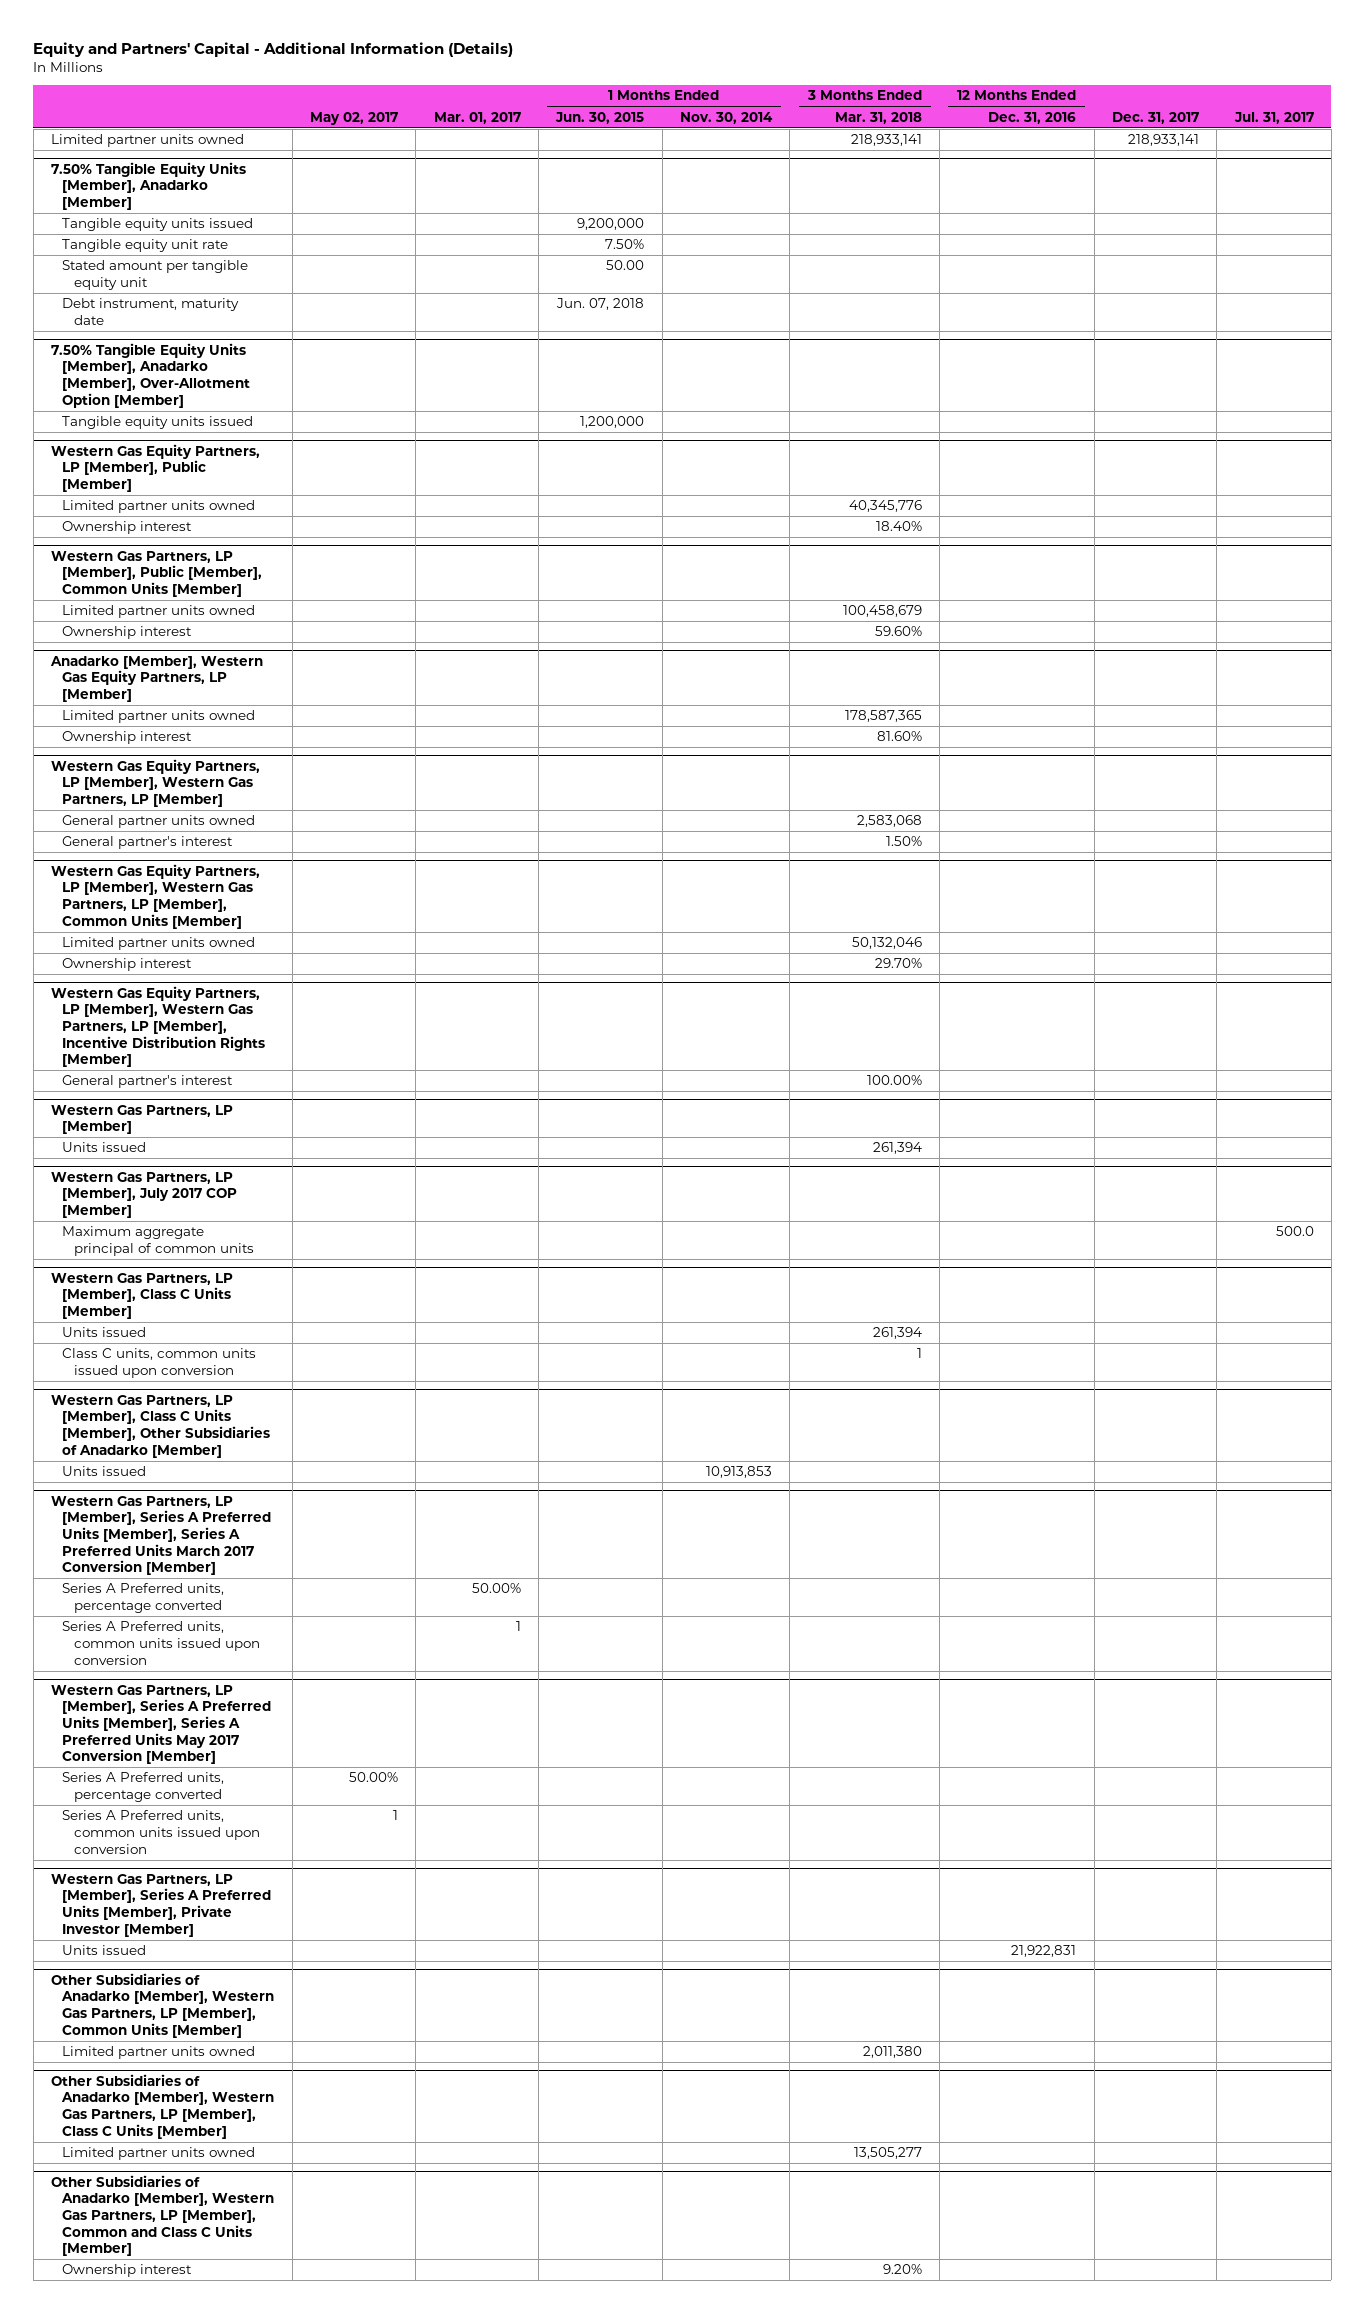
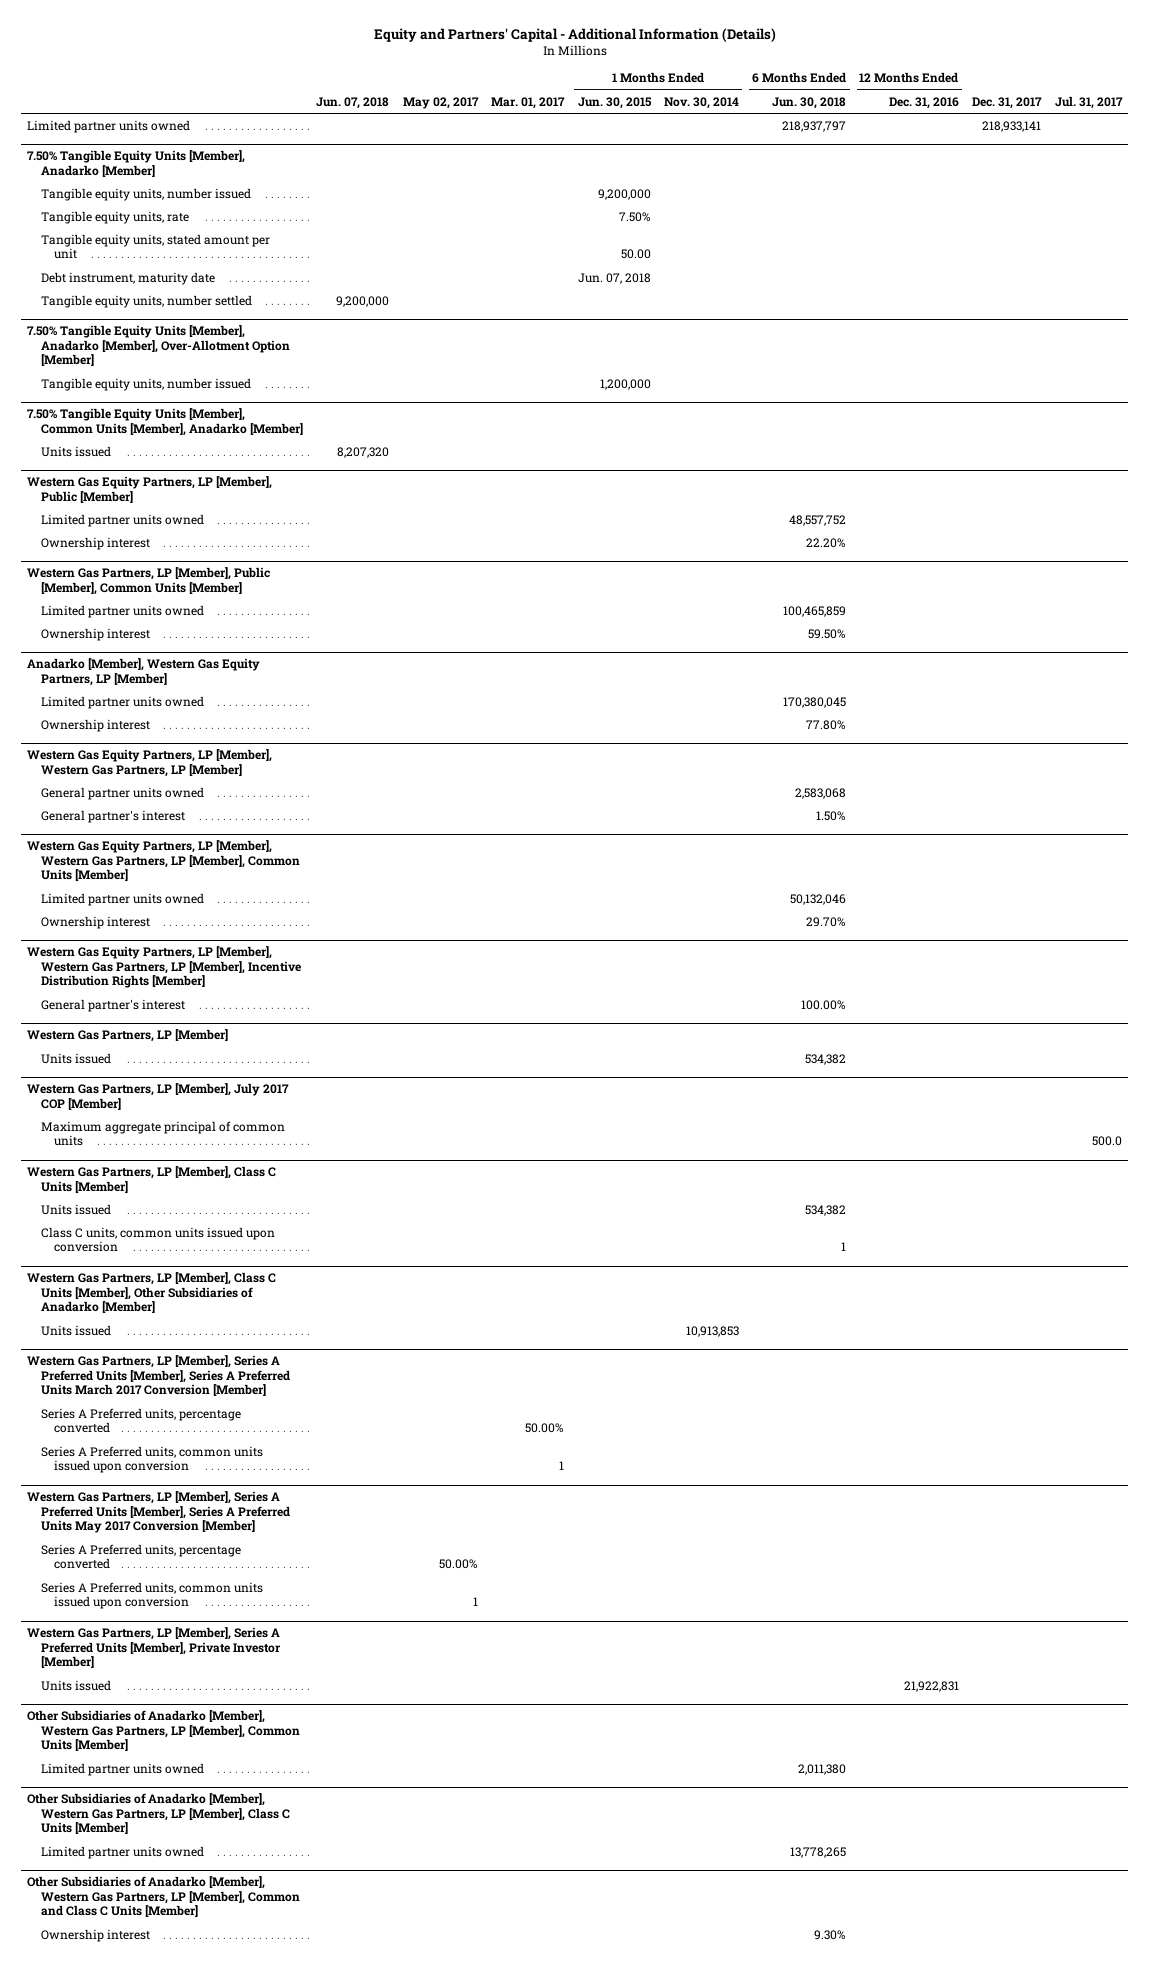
- | May 02, 2017 | Mar. 01, 2017 | 1 Months Ended Jun. 30, 2015 | 1 Months Ended Nov. 30, 2014 | 3 Months Ended Mar. 31, 2018 | 12 Months Ended Dec. 31, 2016 | Dec. 31, 2017 | Jul. 31, 2017
+ | Jun. 07, 2018 | May 02, 2017 | Mar. 01, 2017 | 1 Months Ended Jun. 30, 2015 | 1 Months Ended Nov. 30, 2014 | 6 Months Ended Jun. 30, 2018 | 12 Months Ended Dec. 31, 2016 | Dec. 31, 2017 | Jul. 31, 2017
@ 7.50% Tangible Equity Units [Member], Anadarko [Member]
- Tangible equity units issued | | | 9,200,000 | | | | |
- Tangible equity unit rate | | | 7.50% | | | | |
- Stated amount per tangible equity unit | | | 50.00 | | | | |
+ Tangible equity units, number issued | | | | 9,200,000 | | | | |
+ Tangible equity units, rate | | | | 7.50% | | | | |
+ Tangible equity units, stated amount per unit | | | | 50.00 | | | | |
+ Tangible equity units, number settled | 9,200,000 | | | | | | | |
@ 7.50% Tangible Equity Units [Member], Anadarko [Member], Over-Allotment Option [Member]
- Tangible equity units issued | | | 1,200,000 | | | | |
+ Tangible equity units, number issued | | | | 1,200,000 | | | | |
+ 7.50% Tangible Equity Units [Member], Common Units [Member], Anadarko [Member]
+ Units issued | 8,207,320 | | | | | | | |

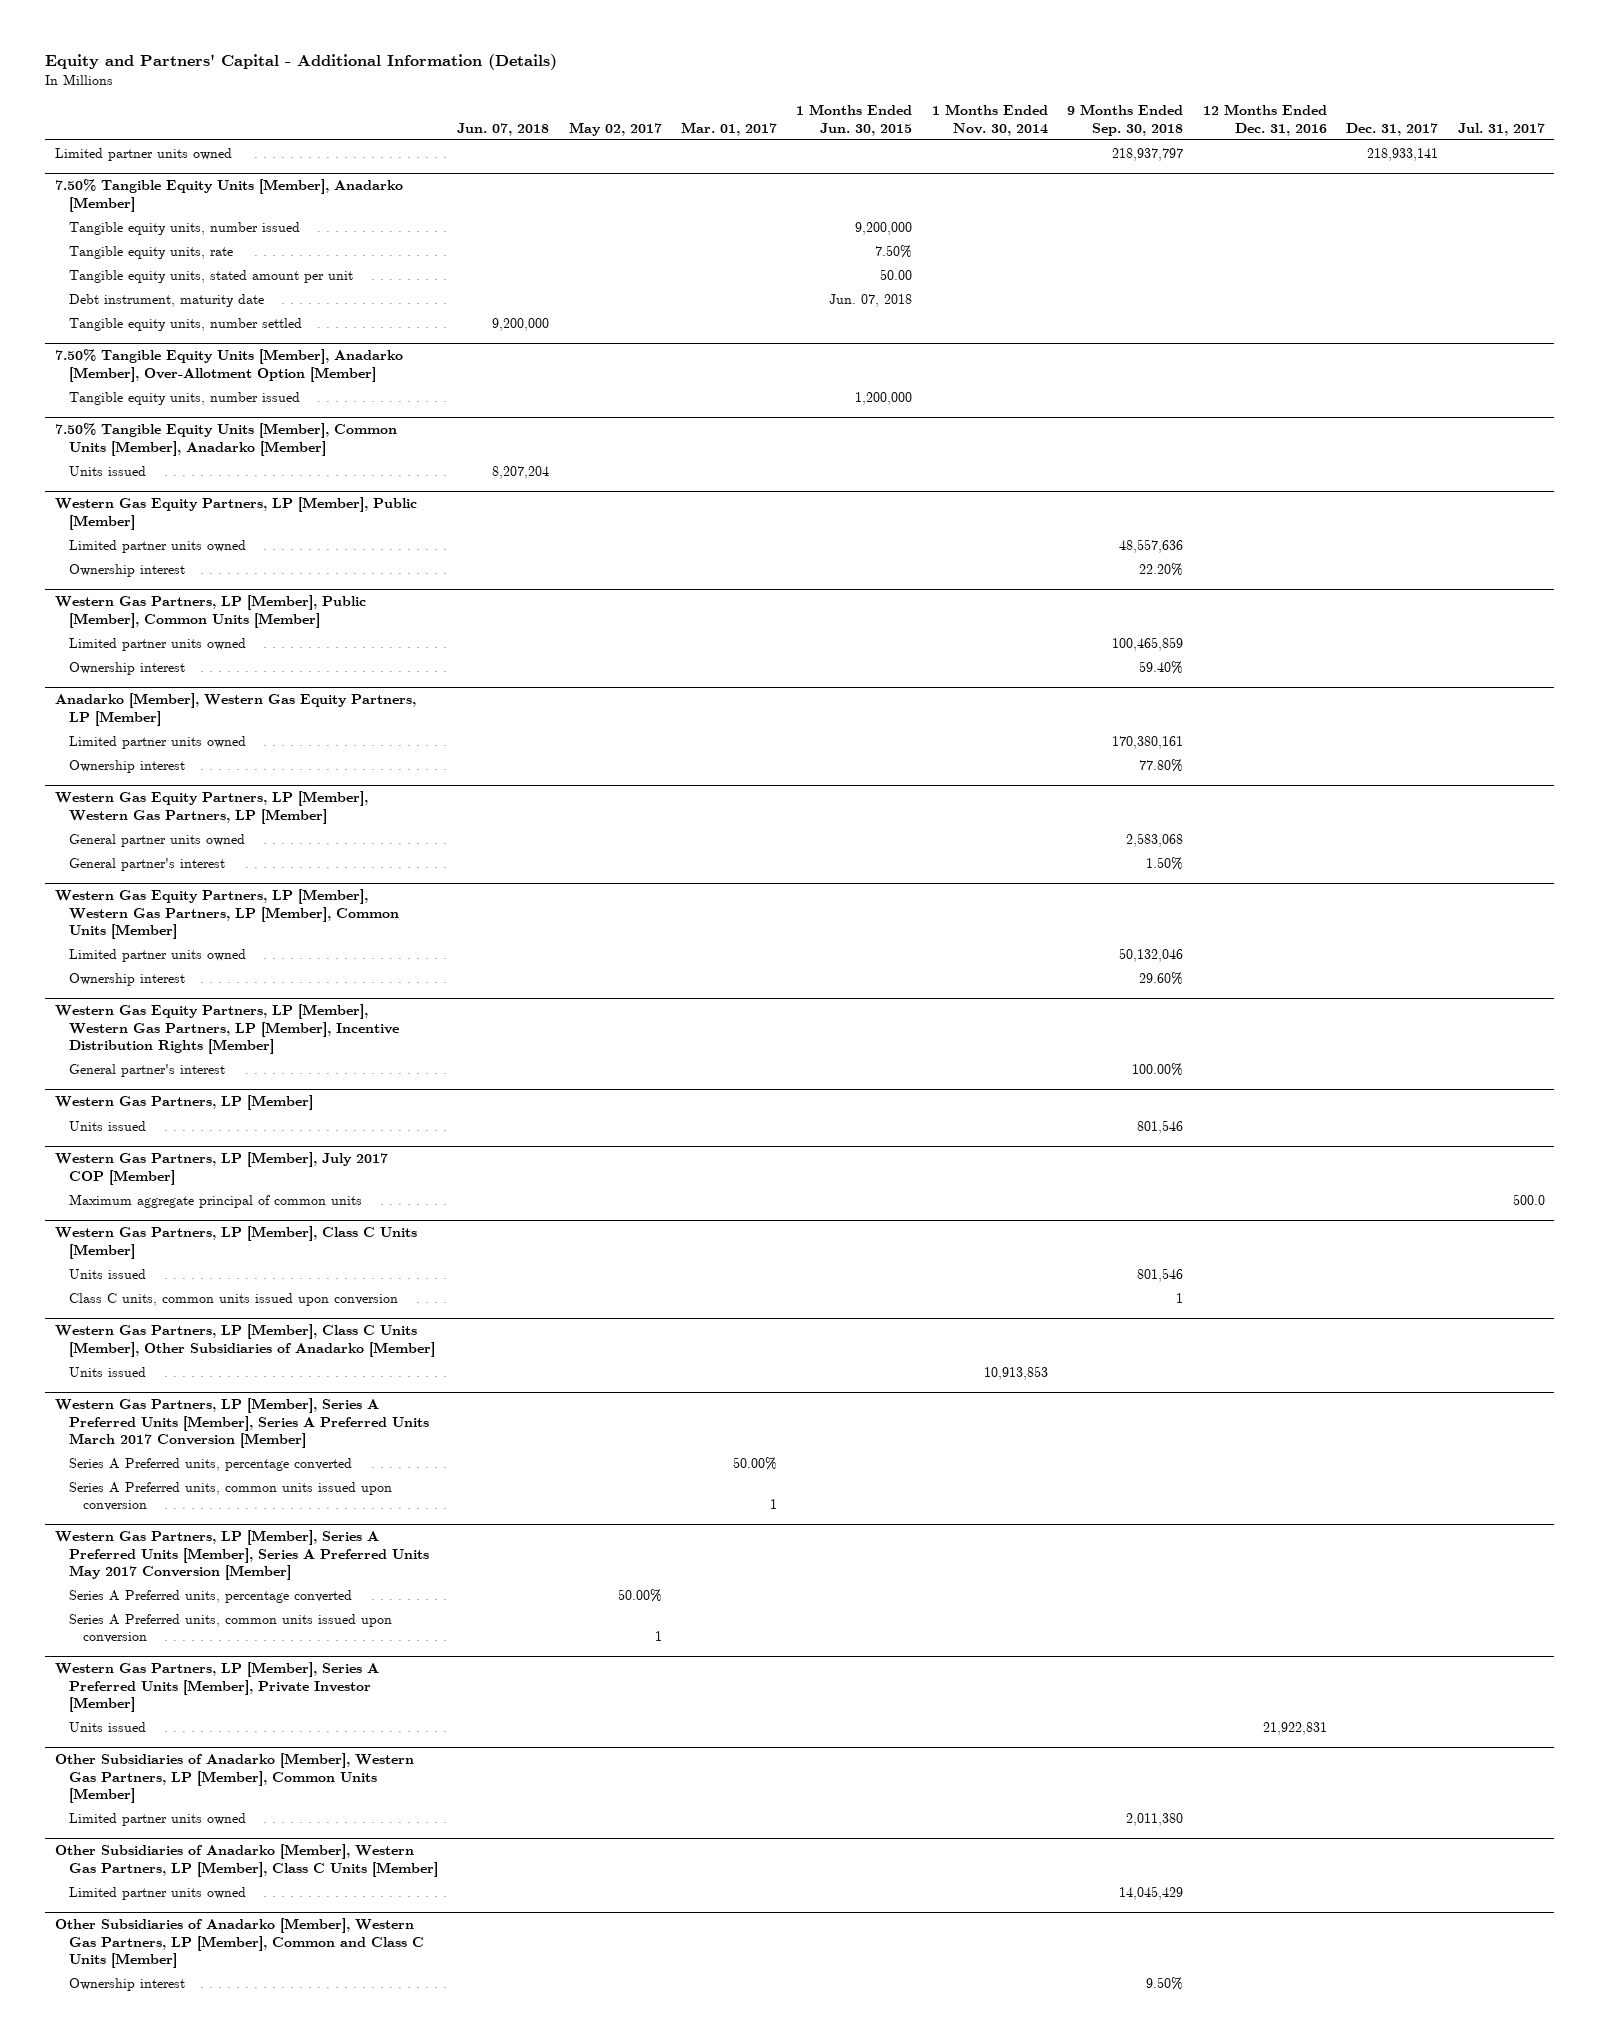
- | Jun. 07, 2018 | May 02, 2017 | Mar. 01, 2017 | 1 Months Ended Jun. 30, 2015 | 1 Months Ended Nov. 30, 2014 | 6 Months Ended Jun. 30, 2018 | 12 Months Ended Dec. 31, 2016 | Dec. 31, 2017 | Jul. 31, 2017
+ | Jun. 07, 2018 | May 02, 2017 | Mar. 01, 2017 | 1 Months Ended Jun. 30, 2015 | 1 Months Ended Nov. 30, 2014 | 9 Months Ended Sep. 30, 2018 | 12 Months Ended Dec. 31, 2016 | Dec. 31, 2017 | Jul. 31, 2017
@ 7.50% Tangible Equity Units [Member], Common Units [Member], Anadarko [Member]
- Units issued | 8,207,320 | | | | | | | |
+ Units issued | 8,207,204 | | | | | | | |

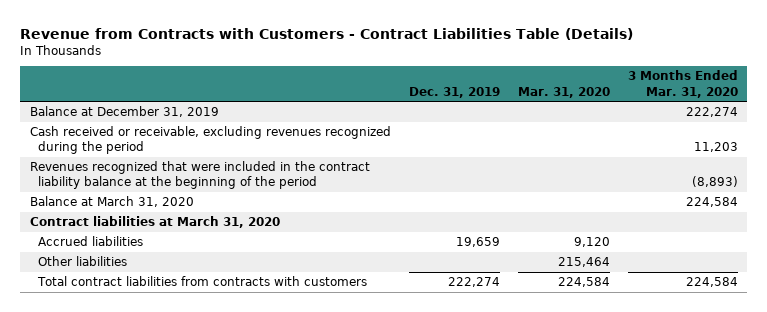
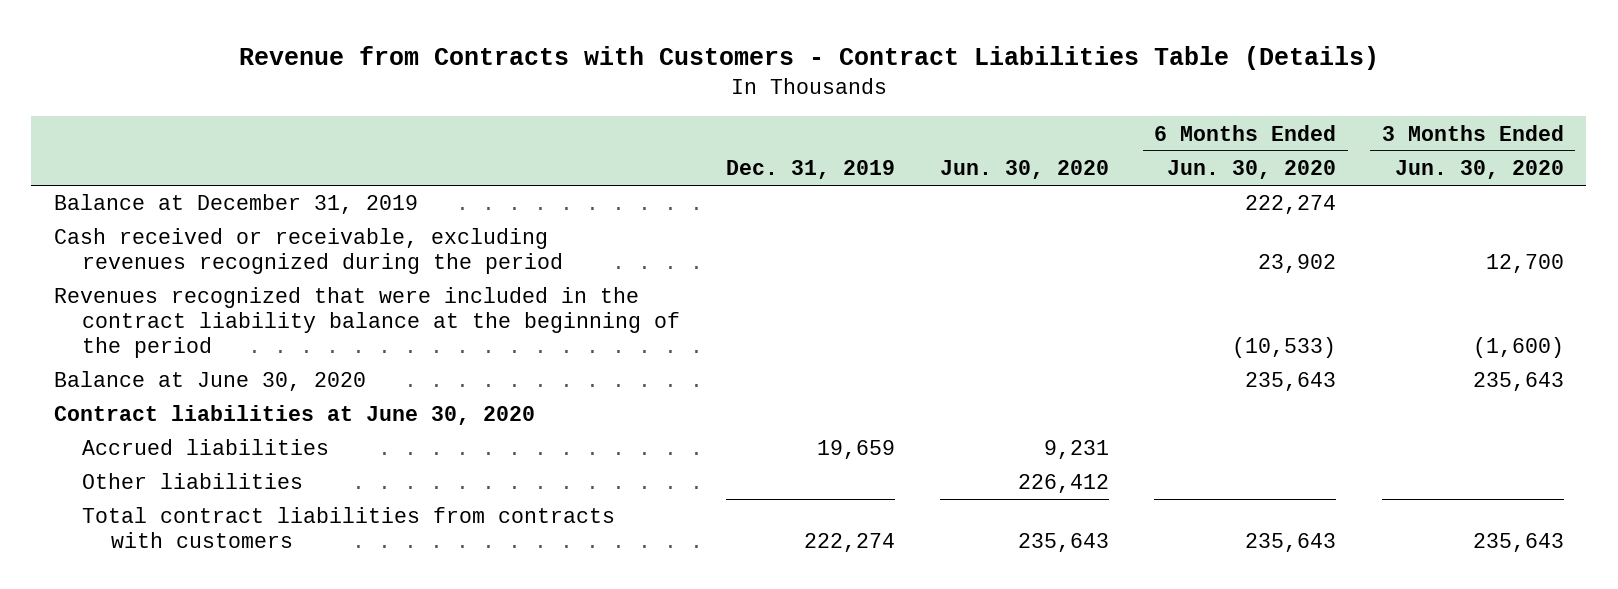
- | Dec. 31, 2019 | Mar. 31, 2020 | 3 Months Ended Mar. 31, 2020
+ | Dec. 31, 2019 | Jun. 30, 2020 | 6 Months Ended Jun. 30, 2020 | 3 Months Ended Jun. 30, 2020
- Balance at March 31, 2020 | | | 224,584
- Contract liabilities at March 31, 2020
+ Balance at June 30, 2020 | | | 235,643 | 235,643
+ Contract liabilities at June 30, 2020

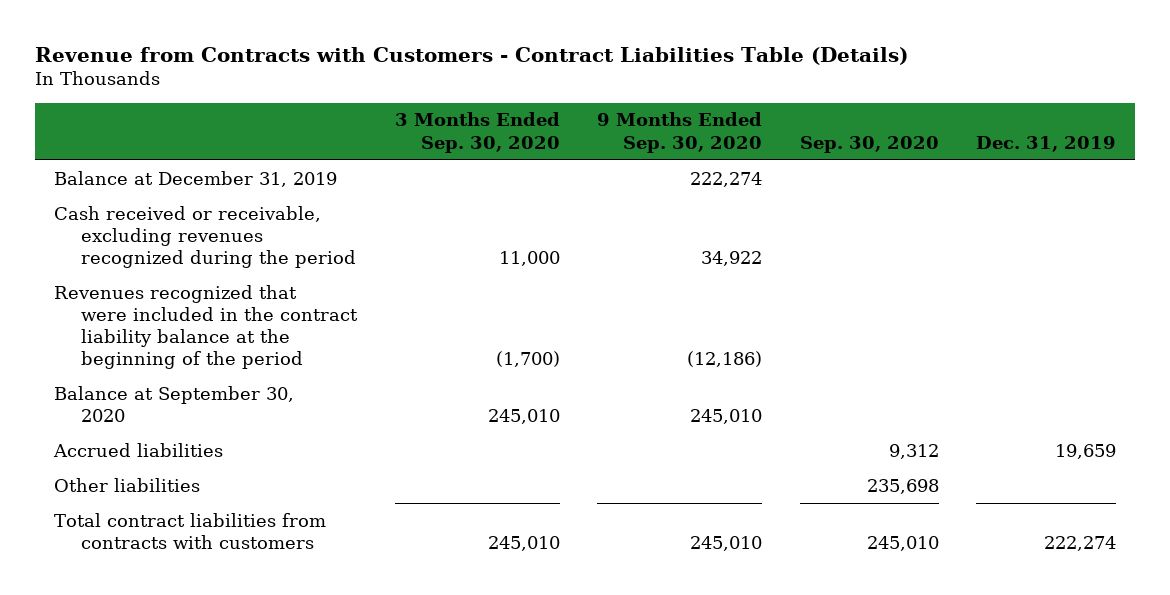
- | Dec. 31, 2019 | Jun. 30, 2020 | 6 Months Ended Jun. 30, 2020 | 3 Months Ended Jun. 30, 2020
+ | 3 Months Ended Sep. 30, 2020 | 9 Months Ended Sep. 30, 2020 | Sep. 30, 2020 | Dec. 31, 2019
- Balance at June 30, 2020 | | | 235,643 | 235,643
- Contract liabilities at June 30, 2020
+ Balance at September 30, 2020 | 245,010 | 245,010 | |

